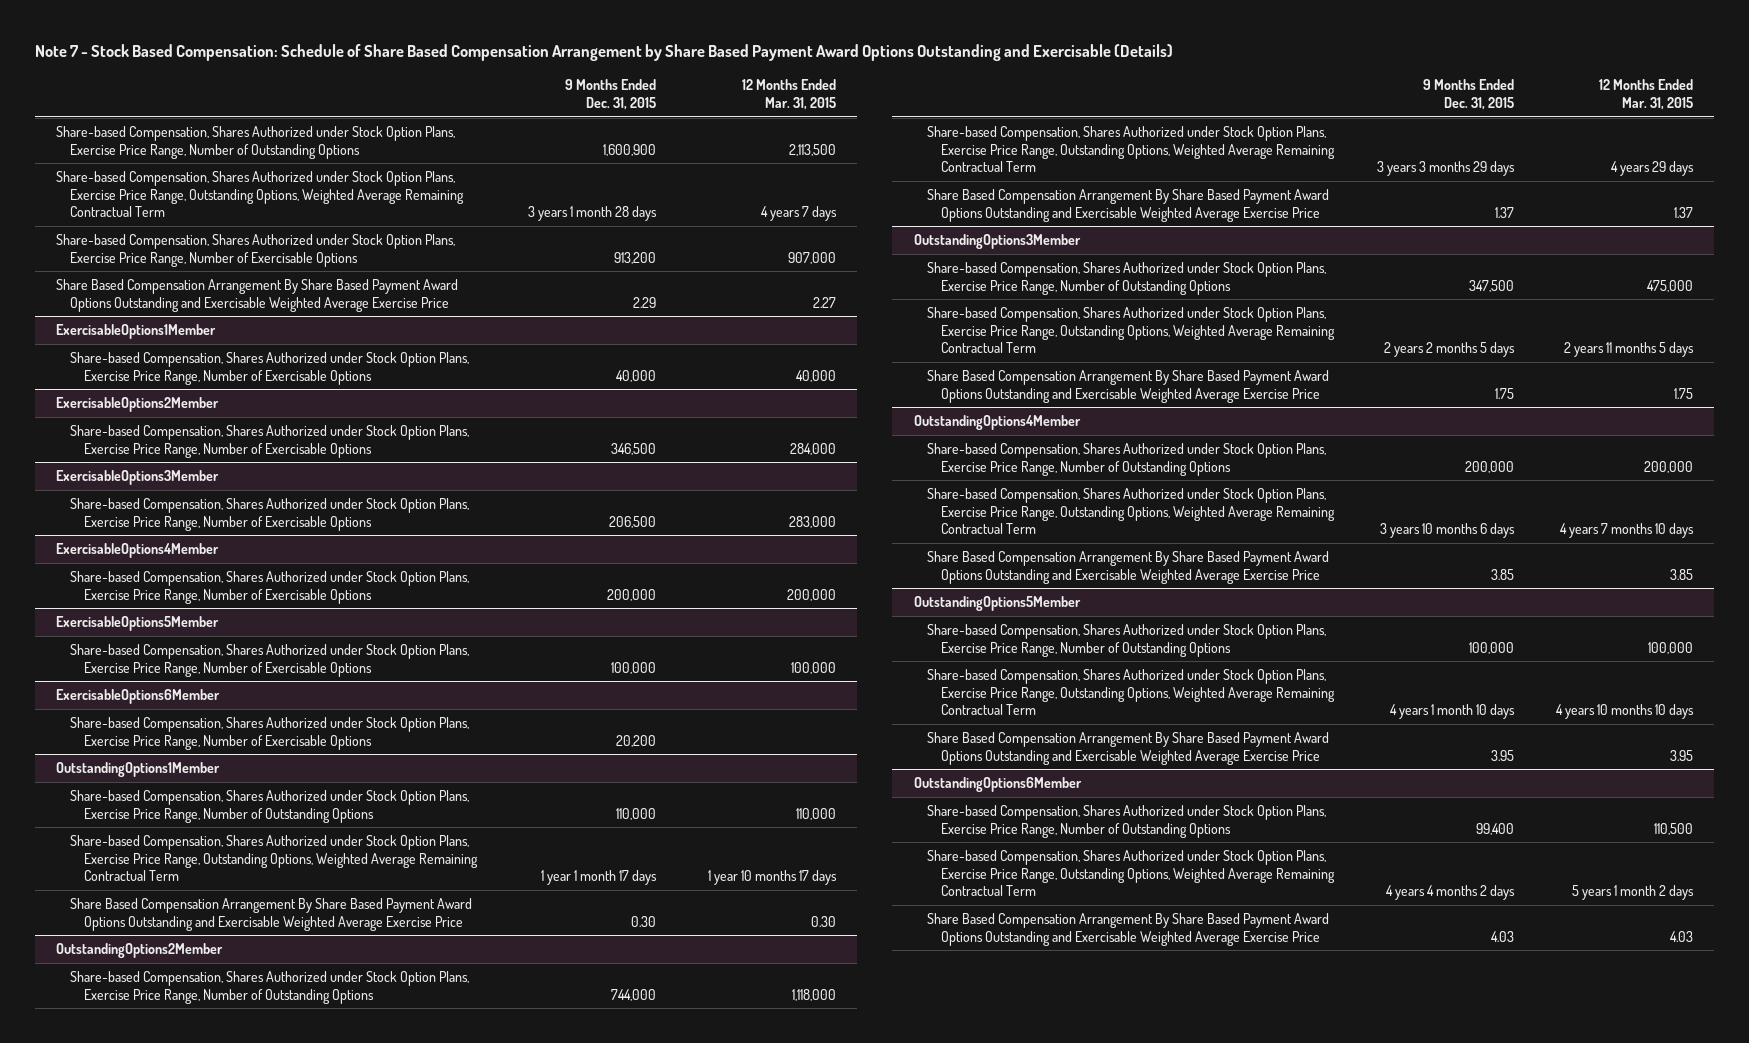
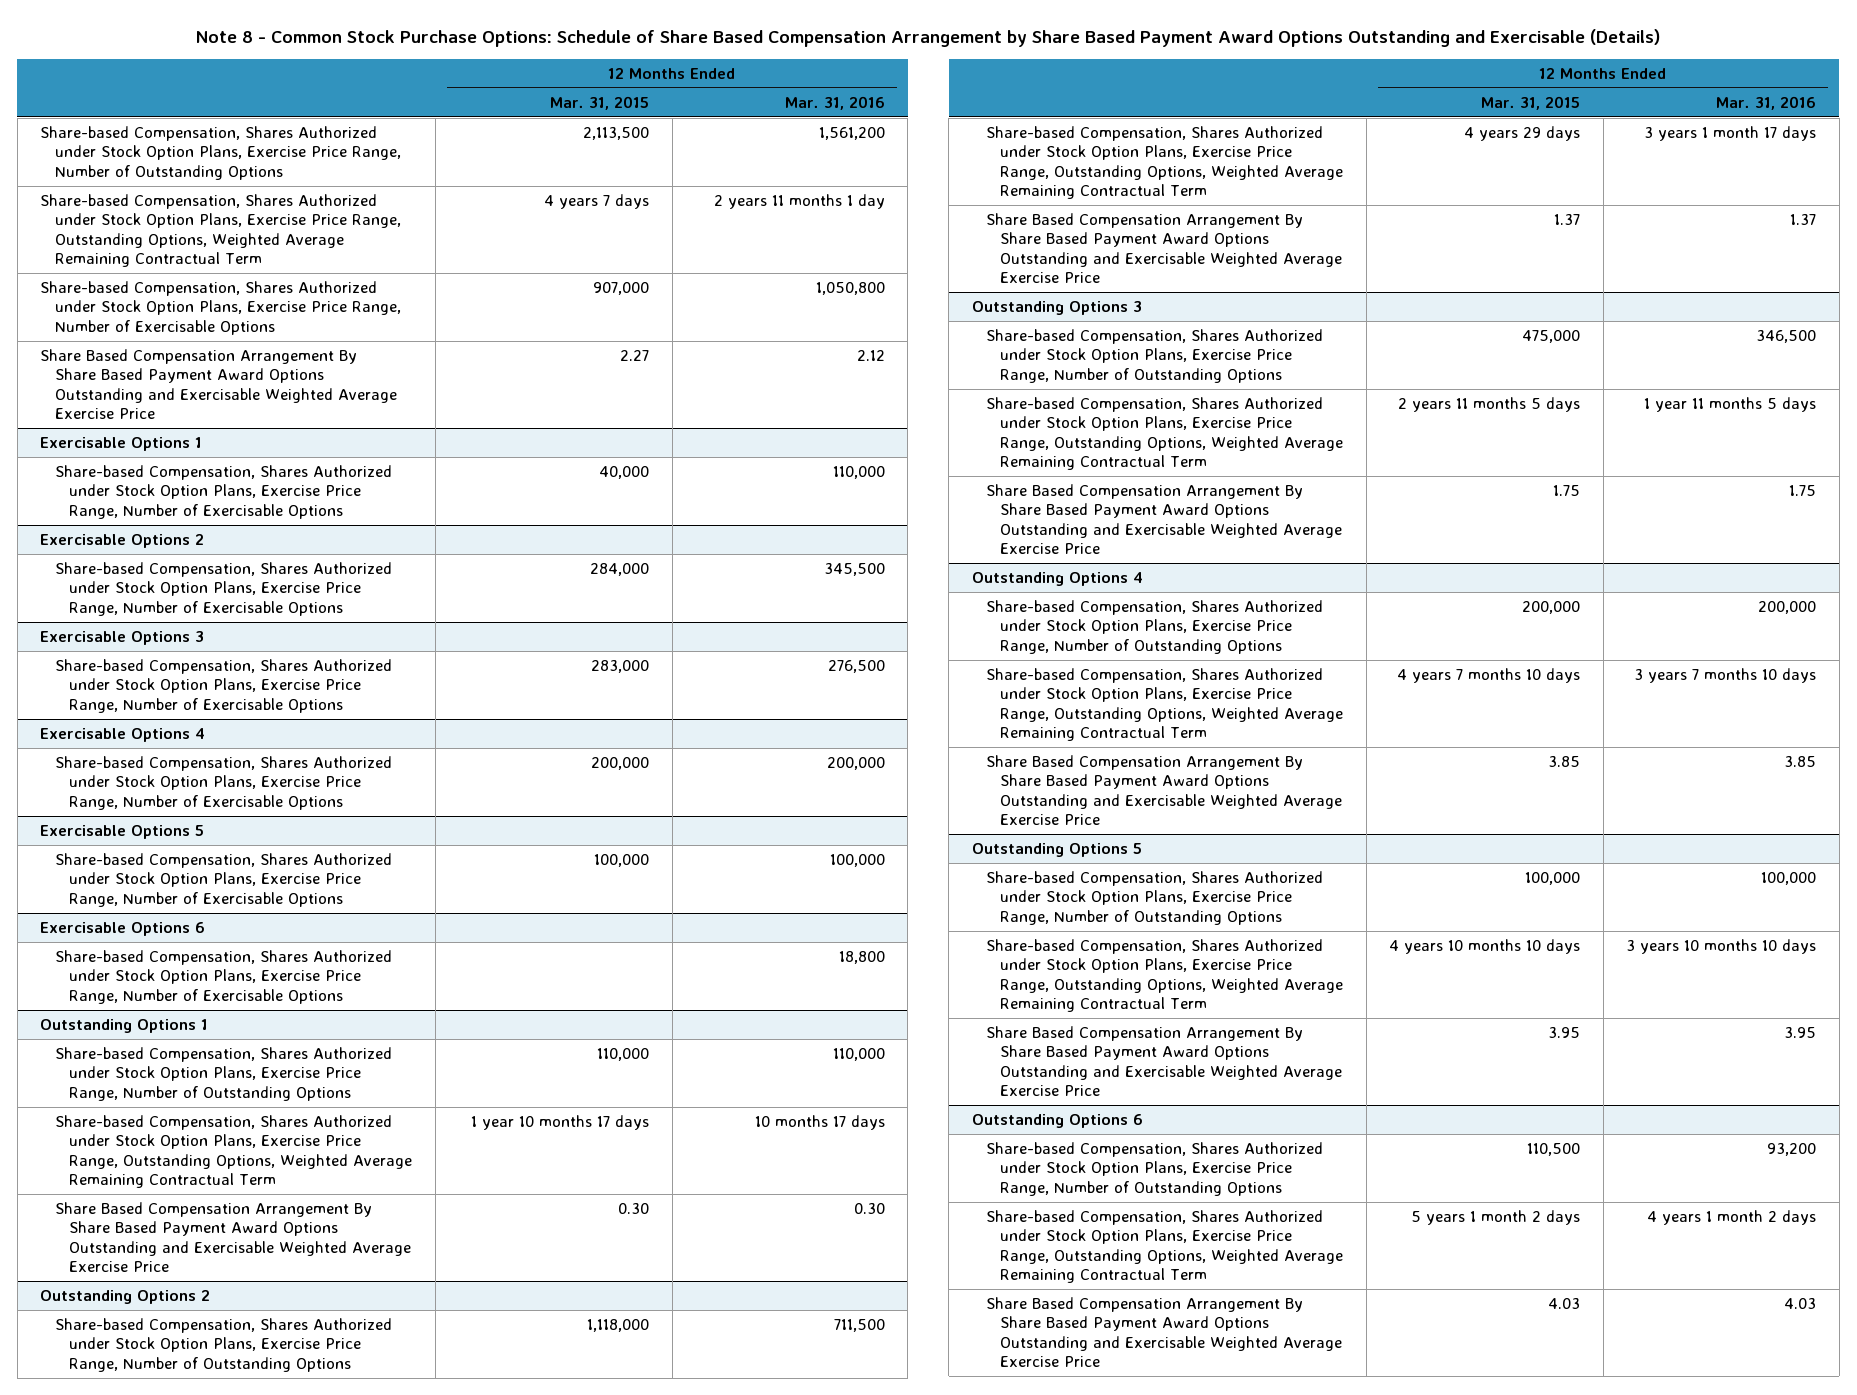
- Note 7 - Stock Based Compensation: Schedule of Share Based Compensation Arrangement by Share Based Payment Award Options Outstanding and Exercisable (Details)
+ Note 8 - Common Stock Purchase Options: Schedule of Share Based Compensation Arrangement by Share Based Payment Award Options Outstanding and Exercisable (Details)
- | 9 Months Ended Dec. 31, 2015 | 12 Months Ended Mar. 31, 2015
+ | 12 Months Ended Mar. 31, 2015 | 12 Months Ended Mar. 31, 2016
- ExercisableOptions1Member
+ Exercisable Options 1
- ExercisableOptions2Member
+ Exercisable Options 2
- ExercisableOptions3Member
+ Exercisable Options 3
- ExercisableOptions4Member
+ Exercisable Options 4
- ExercisableOptions5Member
+ Exercisable Options 5
- ExercisableOptions6Member
+ Exercisable Options 6
- OutstandingOptions1Member
+ Outstanding Options 1
- OutstandingOptions2Member
+ Outstanding Options 2
- OutstandingOptions3Member
+ Outstanding Options 3
- OutstandingOptions4Member
+ Outstanding Options 4
- OutstandingOptions5Member
+ Outstanding Options 5
- OutstandingOptions6Member
+ Outstanding Options 6

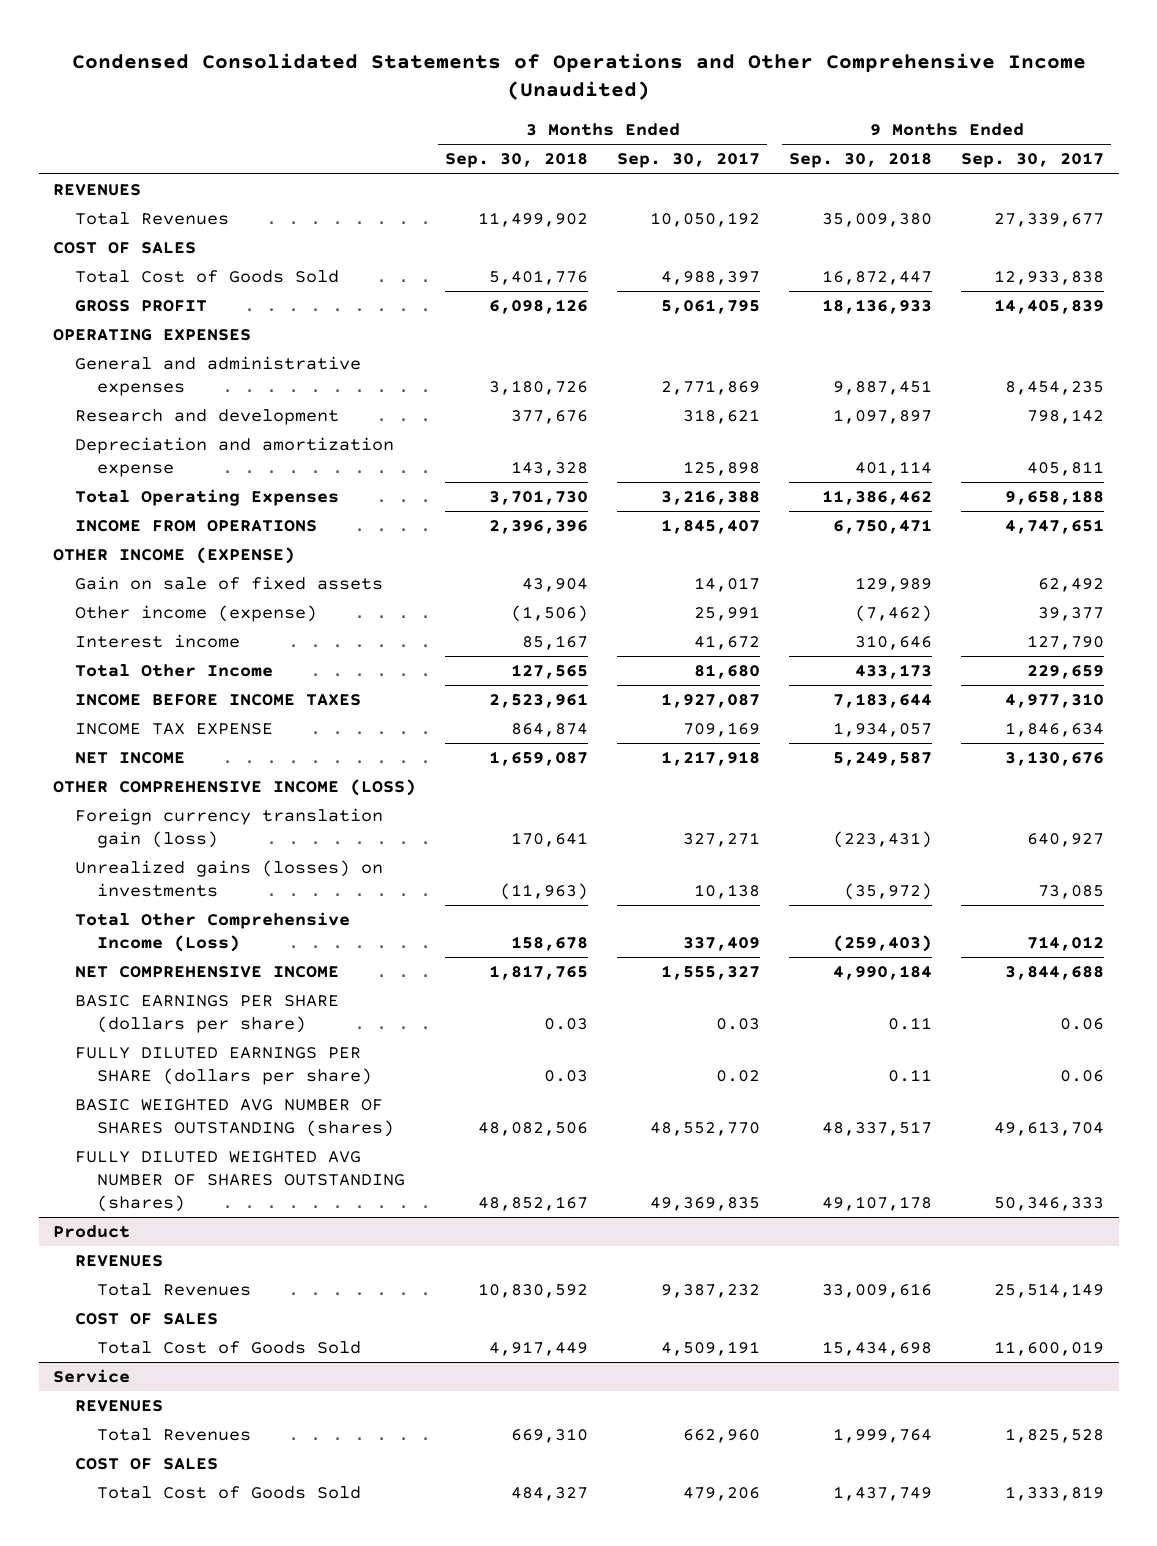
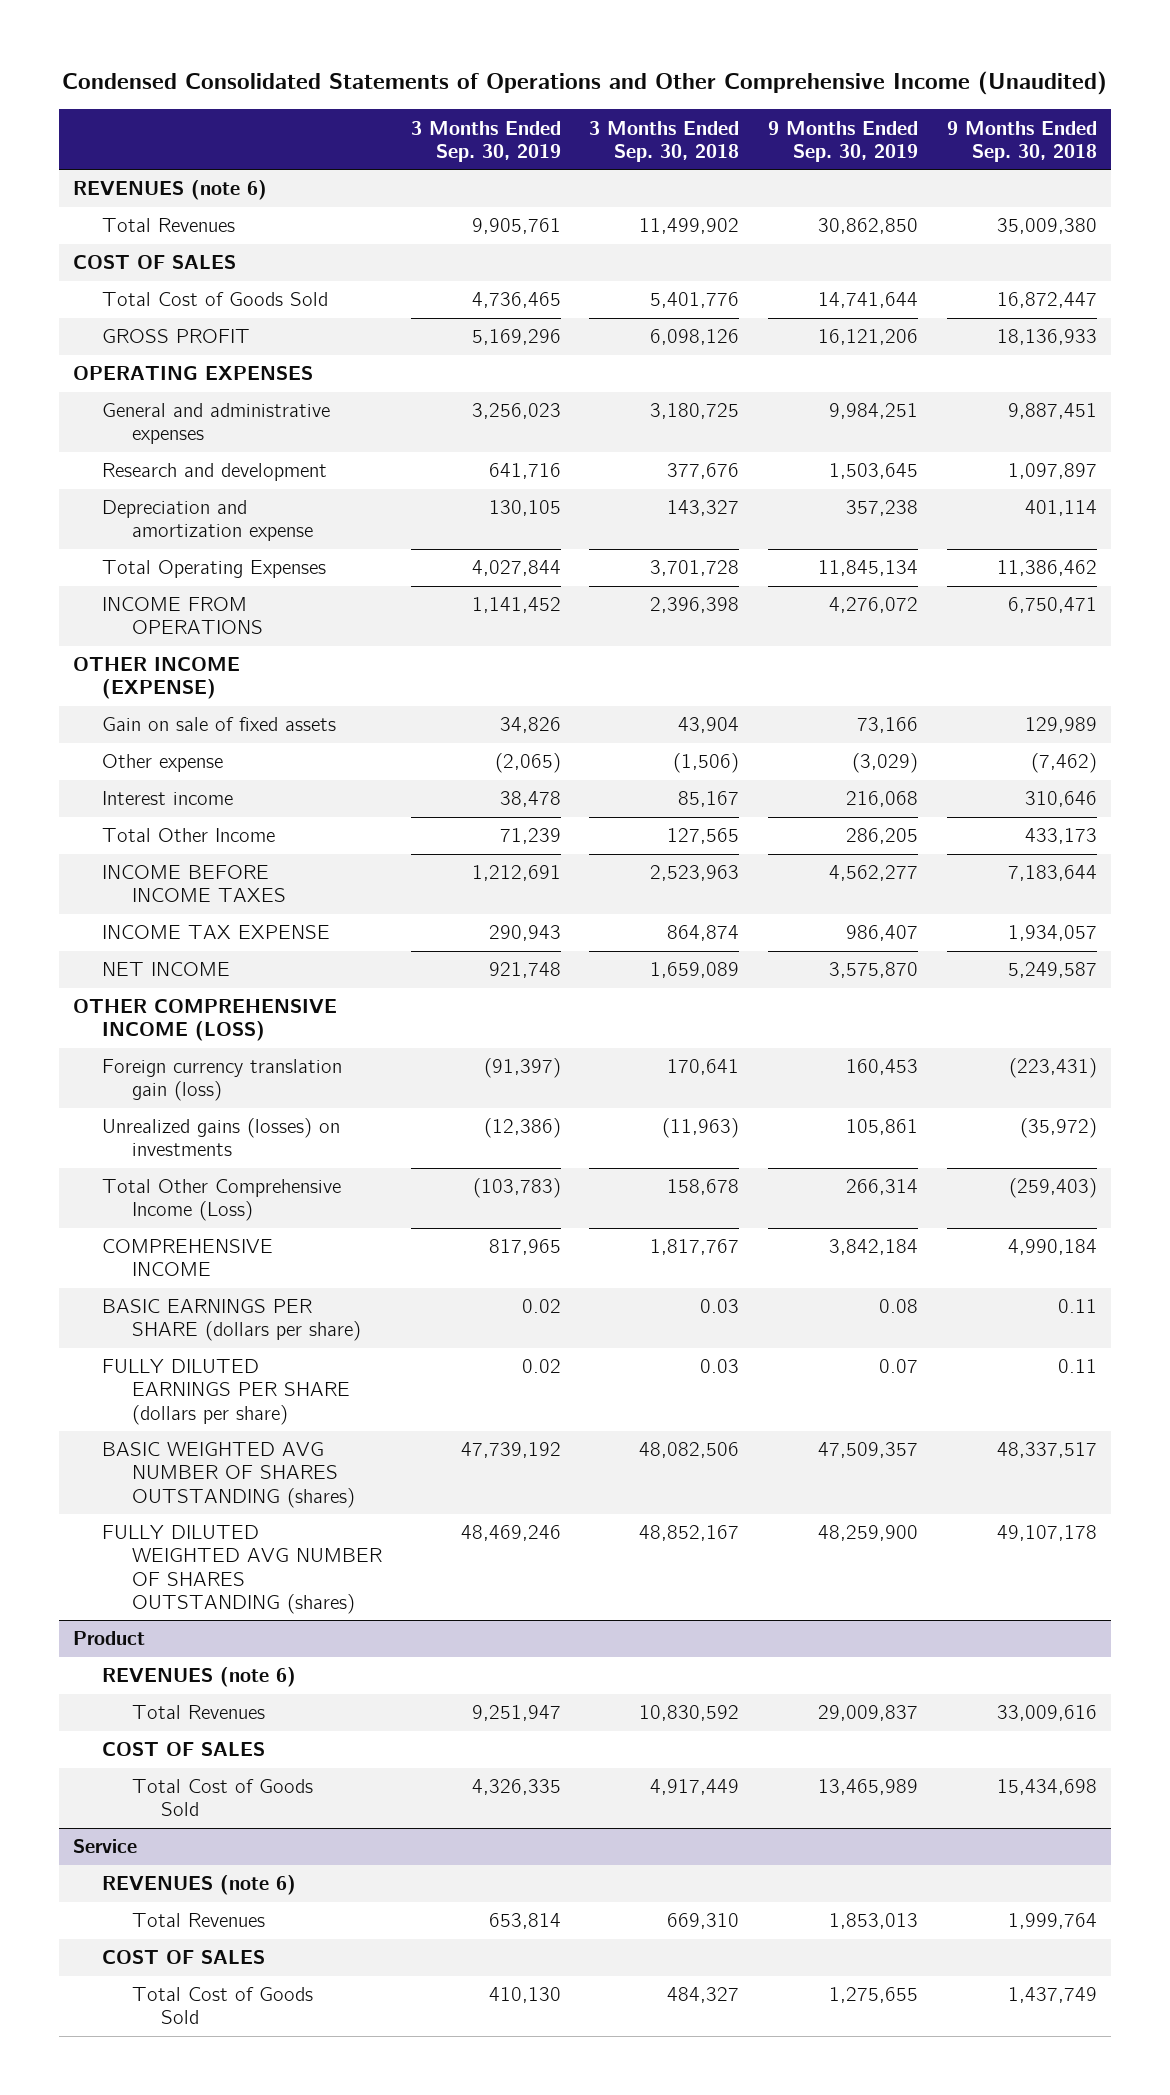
- | 3 Months Ended Sep. 30, 2018 | 3 Months Ended Sep. 30, 2017 | 9 Months Ended Sep. 30, 2018 | 9 Months Ended Sep. 30, 2017
+ | 3 Months Ended Sep. 30, 2019 | 3 Months Ended Sep. 30, 2018 | 9 Months Ended Sep. 30, 2019 | 9 Months Ended Sep. 30, 2018
- REVENUES
+ REVENUES (note 6)
- General and administrative expenses | 3,180,726 | 2,771,869 | 9,887,451 | 8,454,235
+ General and administrative expenses | 3,256,023 | 3,180,725 | 9,984,251 | 9,887,451
- Depreciation and amortization expense | 143,328 | 125,898 | 401,114 | 405,811
- Total Operating Expenses | 3,701,730 | 3,216,388 | 11,386,462 | 9,658,188
- INCOME FROM OPERATIONS | 2,396,396 | 1,845,407 | 6,750,471 | 4,747,651
+ Depreciation and amortization expense | 130,105 | 143,327 | 357,238 | 401,114
+ Total Operating Expenses | 4,027,844 | 3,701,728 | 11,845,134 | 11,386,462
+ INCOME FROM OPERATIONS | 1,141,452 | 2,396,398 | 4,276,072 | 6,750,471
- Other income (expense) | (1,506) | 25,991 | (7,462) | 39,377
+ Other expense | (2,065) | (1,506) | (3,029) | (7,462)
- INCOME BEFORE INCOME TAXES | 2,523,961 | 1,927,087 | 7,183,644 | 4,977,310
+ INCOME BEFORE INCOME TAXES | 1,212,691 | 2,523,963 | 4,562,277 | 7,183,644
- NET INCOME | 1,659,087 | 1,217,918 | 5,249,587 | 3,130,676
+ NET INCOME | 921,748 | 1,659,089 | 3,575,870 | 5,249,587
- NET COMPREHENSIVE INCOME | 1,817,765 | 1,555,327 | 4,990,184 | 3,844,688
+ COMPREHENSIVE INCOME | 817,965 | 1,817,767 | 3,842,184 | 4,990,184
@ Product
- REVENUES
+ REVENUES (note 6)
@ Service
- REVENUES
+ REVENUES (note 6)

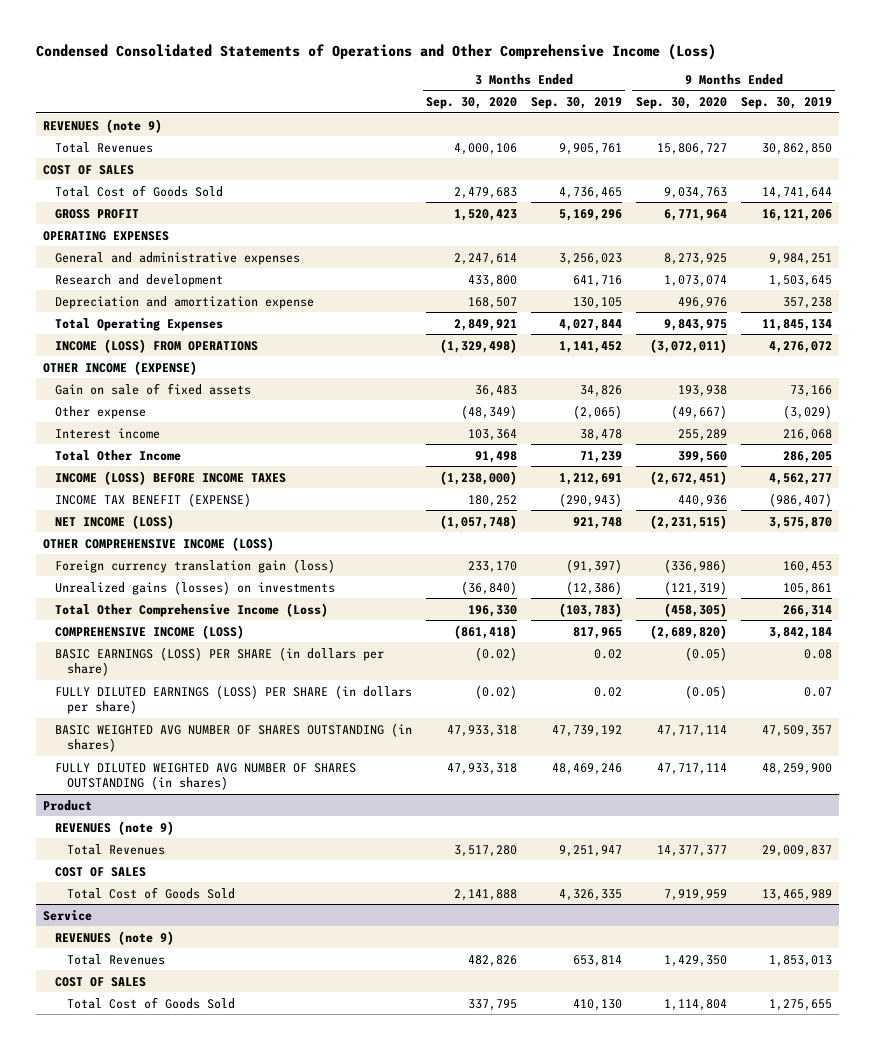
- Condensed Consolidated Statements of Operations and Other Comprehensive Income (Unaudited)
+ Condensed Consolidated Statements of Operations and Other Comprehensive Income (Loss)
- | 3 Months Ended Sep. 30, 2019 | 3 Months Ended Sep. 30, 2018 | 9 Months Ended Sep. 30, 2019 | 9 Months Ended Sep. 30, 2018
+ | 3 Months Ended Sep. 30, 2020 | 3 Months Ended Sep. 30, 2019 | 9 Months Ended Sep. 30, 2020 | 9 Months Ended Sep. 30, 2019
- REVENUES (note 6)
+ REVENUES (note 9)
- INCOME FROM OPERATIONS | 1,141,452 | 2,396,398 | 4,276,072 | 6,750,471
+ INCOME (LOSS) FROM OPERATIONS | (1,329,498) | 1,141,452 | (3,072,011) | 4,276,072
- INCOME BEFORE INCOME TAXES | 1,212,691 | 2,523,963 | 4,562,277 | 7,183,644
- INCOME TAX EXPENSE | 290,943 | 864,874 | 986,407 | 1,934,057
- NET INCOME | 921,748 | 1,659,089 | 3,575,870 | 5,249,587
+ INCOME (LOSS) BEFORE INCOME TAXES | (1,238,000) | 1,212,691 | (2,672,451) | 4,562,277
+ INCOME TAX BENEFIT (EXPENSE) | 180,252 | (290,943) | 440,936 | (986,407)
+ NET INCOME (LOSS) | (1,057,748) | 921,748 | (2,231,515) | 3,575,870
- COMPREHENSIVE INCOME | 817,965 | 1,817,767 | 3,842,184 | 4,990,184
- BASIC EARNINGS PER SHARE (dollars per share) | 0.02 | 0.03 | 0.08 | 0.11
- FULLY DILUTED EARNINGS PER SHARE (dollars per share) | 0.02 | 0.03 | 0.07 | 0.11
- BASIC WEIGHTED AVG NUMBER OF SHARES OUTSTANDING (shares) | 47,739,192 | 48,082,506 | 47,509,357 | 48,337,517
- FULLY DILUTED WEIGHTED AVG NUMBER OF SHARES OUTSTANDING (shares) | 48,469,246 | 48,852,167 | 48,259,900 | 49,107,178
+ COMPREHENSIVE INCOME (LOSS) | (861,418) | 817,965 | (2,689,820) | 3,842,184
+ BASIC EARNINGS (LOSS) PER SHARE (in dollars per share) | (0.02) | 0.02 | (0.05) | 0.08
+ FULLY DILUTED EARNINGS (LOSS) PER SHARE (in dollars per share) | (0.02) | 0.02 | (0.05) | 0.07
+ BASIC WEIGHTED AVG NUMBER OF SHARES OUTSTANDING (in shares) | 47,933,318 | 47,739,192 | 47,717,114 | 47,509,357
+ FULLY DILUTED WEIGHTED AVG NUMBER OF SHARES OUTSTANDING (in shares) | 47,933,318 | 48,469,246 | 47,717,114 | 48,259,900
@ Product
- REVENUES (note 6)
+ REVENUES (note 9)
@ Service
- REVENUES (note 6)
+ REVENUES (note 9)

